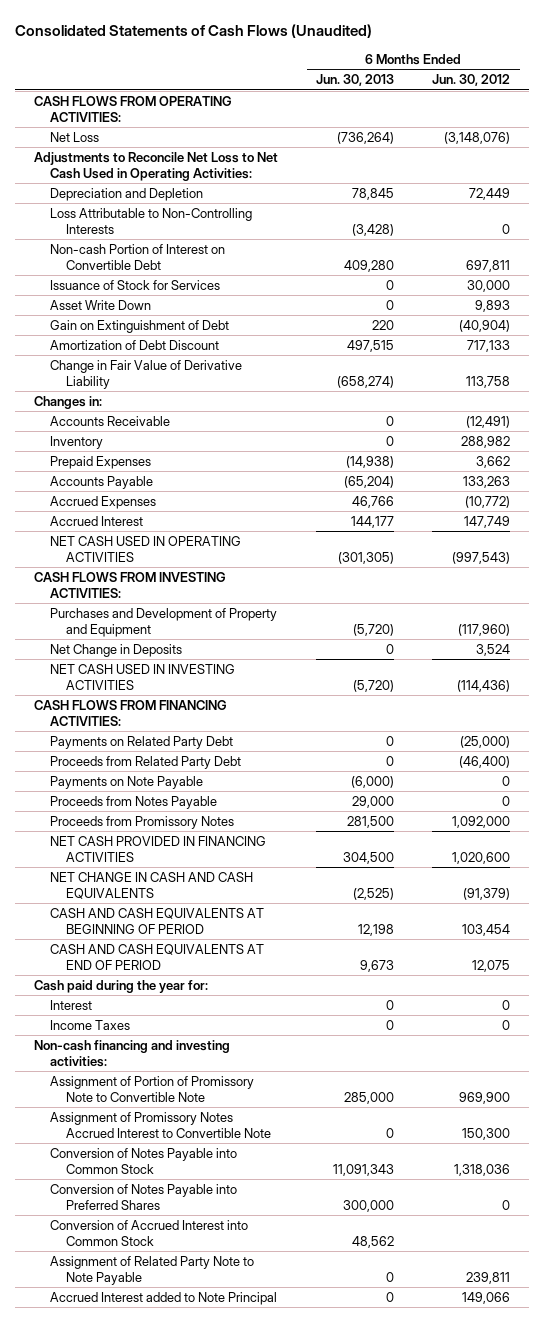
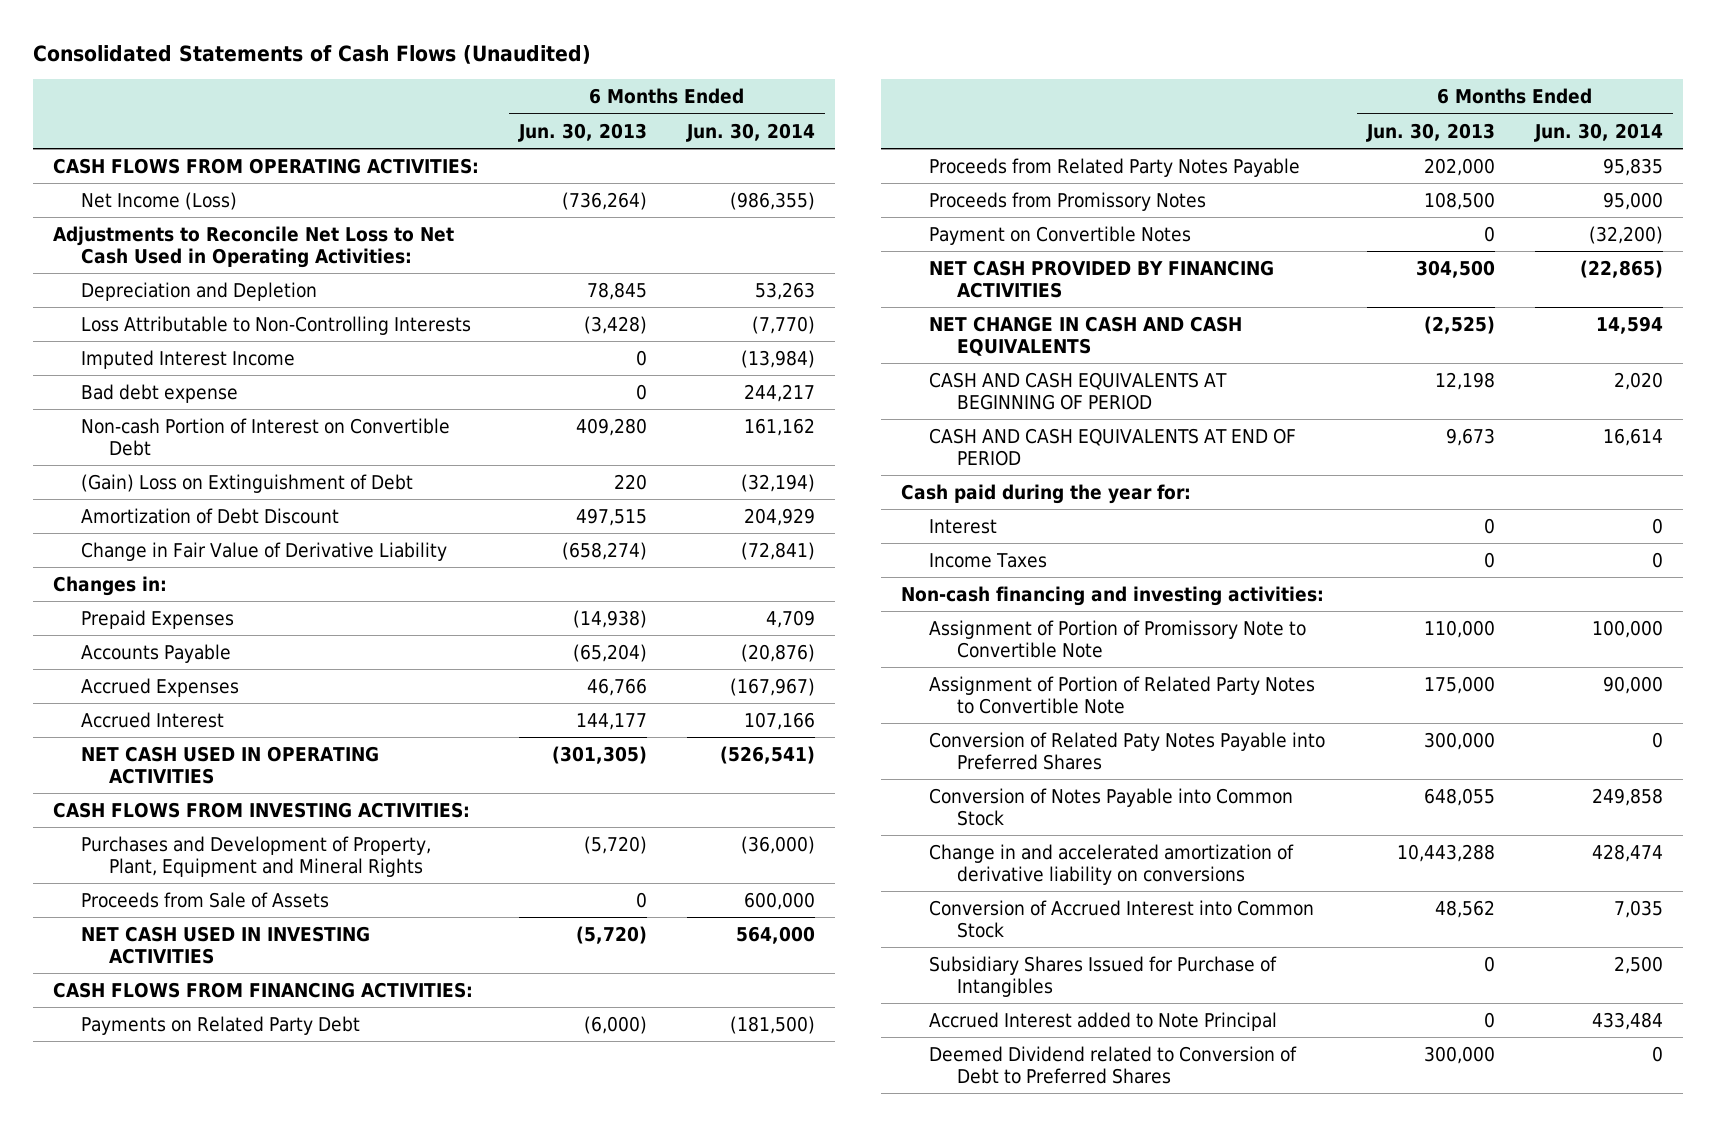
- | 6 Months Ended Jun. 30, 2013 | 6 Months Ended Jun. 30, 2012
+ | 6 Months Ended Jun. 30, 2013 | 6 Months Ended Jun. 30, 2014
- Net Loss | (736,264) | (3,148,076)
+ Net Income (Loss) | (736,264) | (986,355)
+ Imputed Interest Income | 0 | (13,984)
+ Bad debt expense | 0 | 244,217
- Issuance of Stock for Services | 0 | 30,000
- Asset Write Down | 0 | 9,893
- Gain on Extinguishment of Debt | 220 | (40,904)
+ (Gain) Loss on Extinguishment of Debt | 220 | (32,194)
- Accounts Receivable | 0 | (12,491)
- Inventory | 0 | 288,982
- Purchases and Development of Property and Equipment | (5,720) | (117,960)
- Net Change in Deposits | 0 | 3,524
+ Purchases and Development of Property, Plant, Equipment and Mineral Rights | (5,720) | (36,000)
+ Proceeds from Sale of Assets | 0 | 600,000
- Payments on Related Party Debt | 0 | (25,000)
- Proceeds from Related Party Debt | 0 | (46,400)
- Payments on Note Payable | (6,000) | 0
- Proceeds from Notes Payable | 29,000 | 0
- Proceeds from Promissory Notes | 281,500 | 1,092,000
- NET CASH PROVIDED IN FINANCING ACTIVITIES | 304,500 | 1,020,600
+ Payments on Related Party Debt | (6,000) | (181,500)
+ Proceeds from Related Party Notes Payable | 202,000 | 95,835
+ Proceeds from Promissory Notes | 108,500 | 95,000
+ Payment on Convertible Notes | 0 | (32,200)
+ NET CASH PROVIDED BY FINANCING ACTIVITIES | 304,500 | (22,865)
- Assignment of Portion of Promissory Note to Convertible Note | 285,000 | 969,900
- Assignment of Promissory Notes Accrued Interest to Convertible Note | 0 | 150,300
- Conversion of Notes Payable into Common Stock | 11,091,343 | 1,318,036
- Conversion of Notes Payable into Preferred Shares | 300,000 | 0
+ Assignment of Portion of Promissory Note to Convertible Note | 110,000 | 100,000
+ Assignment of Portion of Related Party Notes to Convertible Note | 175,000 | 90,000
+ Conversion of Related Paty Notes Payable into Preferred Shares | 300,000 | 0
+ Conversion of Notes Payable into Common Stock | 648,055 | 249,858
+ Change in and accelerated amortization of derivative liability on conversions | 10,443,288 | 428,474
- Assignment of Related Party Note to Note Payable | 0 | 239,811
+ Subsidiary Shares Issued for Purchase of Intangibles | 0 | 2,500
+ Deemed Dividend related to Conversion of Debt to Preferred Shares | 300,000 | 0

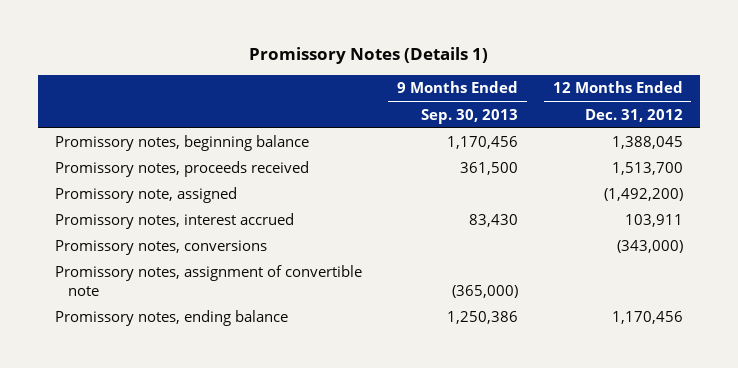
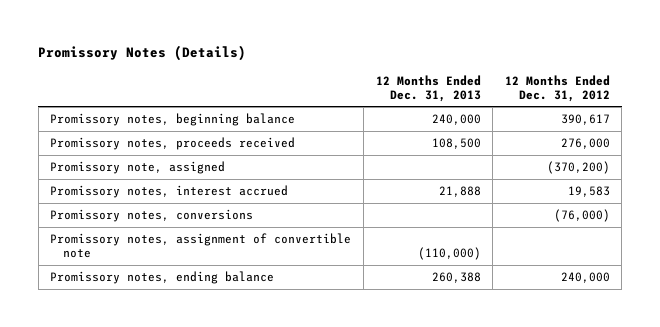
- Promissory Notes (Details 1)
+ Promissory Notes (Details)
- | 9 Months Ended Sep. 30, 2013 | 12 Months Ended Dec. 31, 2012
+ | 12 Months Ended Dec. 31, 2013 | 12 Months Ended Dec. 31, 2012
- Promissory notes, beginning balance | 1,170,456 | 1,388,045
- Promissory notes, proceeds received | 361,500 | 1,513,700
- Promissory note, assigned | | (1,492,200)
- Promissory notes, interest accrued | 83,430 | 103,911
- Promissory notes, conversions | | (343,000)
+ Promissory notes, beginning balance | 240,000 | 390,617
+ Promissory notes, proceeds received | 108,500 | 276,000
+ Promissory note, assigned | | (370,200)
+ Promissory notes, interest accrued | 21,888 | 19,583
+ Promissory notes, conversions | | (76,000)
- Promissory notes, ending balance | 1,250,386 | 1,170,456
+ Promissory notes, ending balance | 260,388 | 240,000

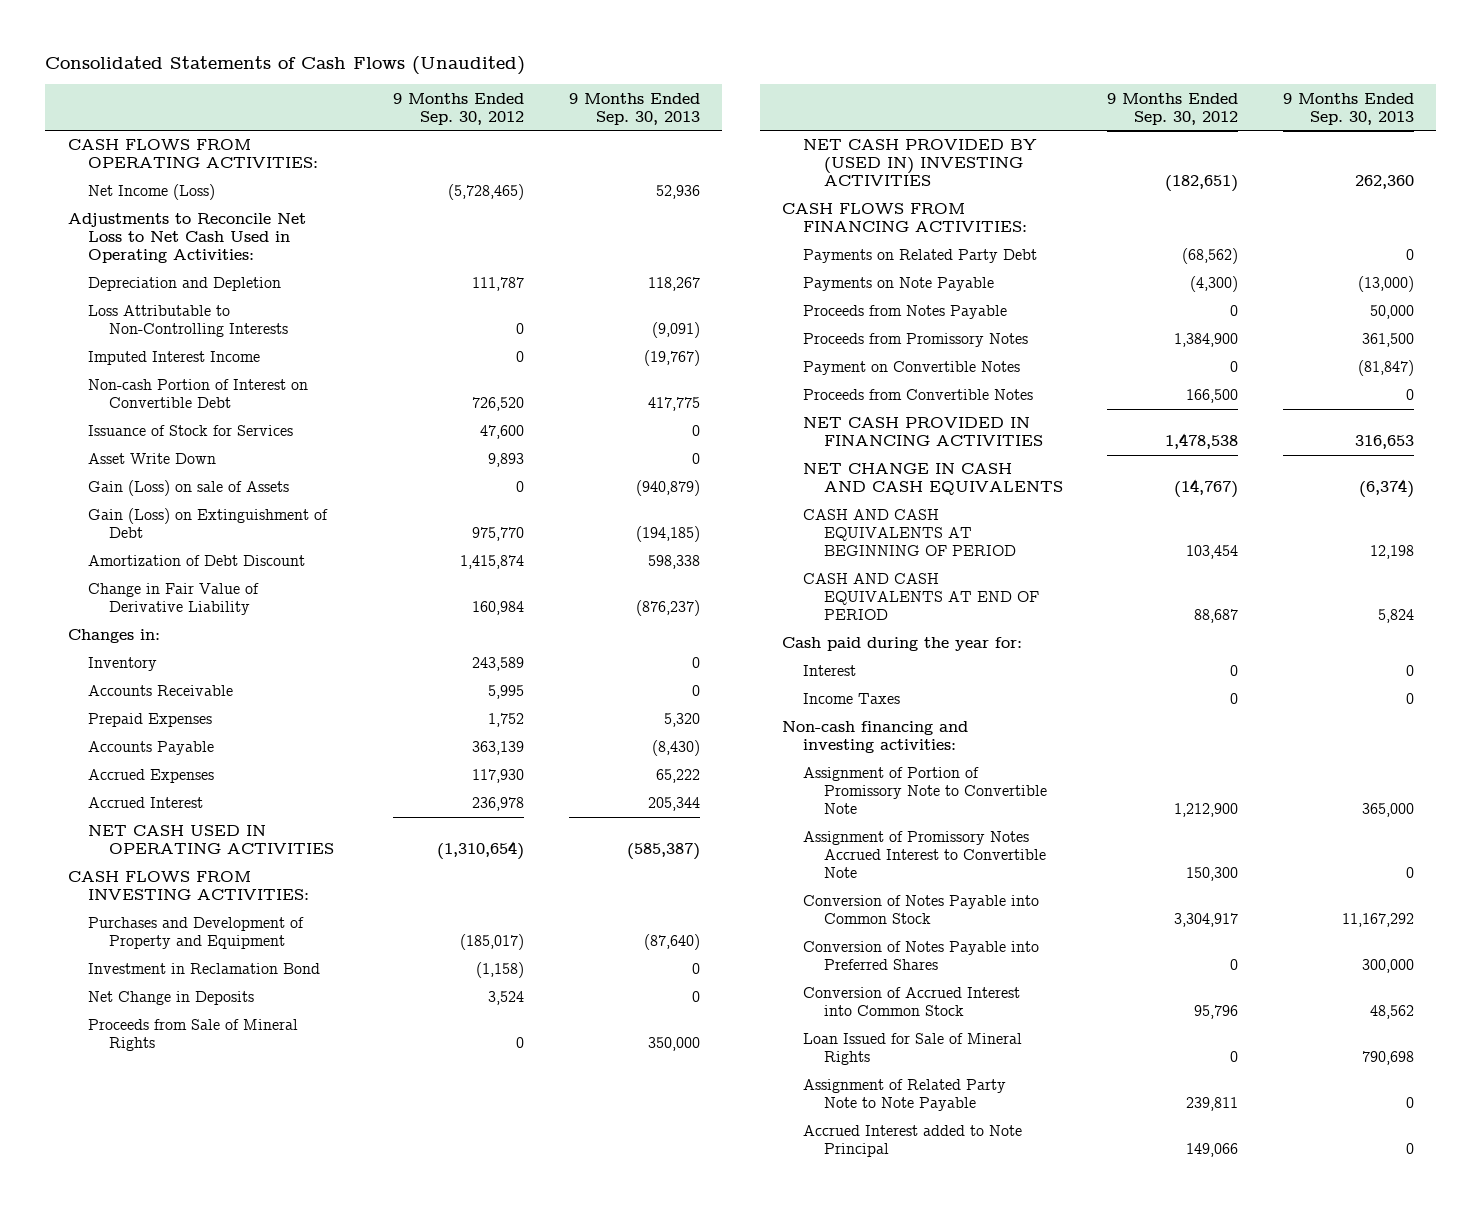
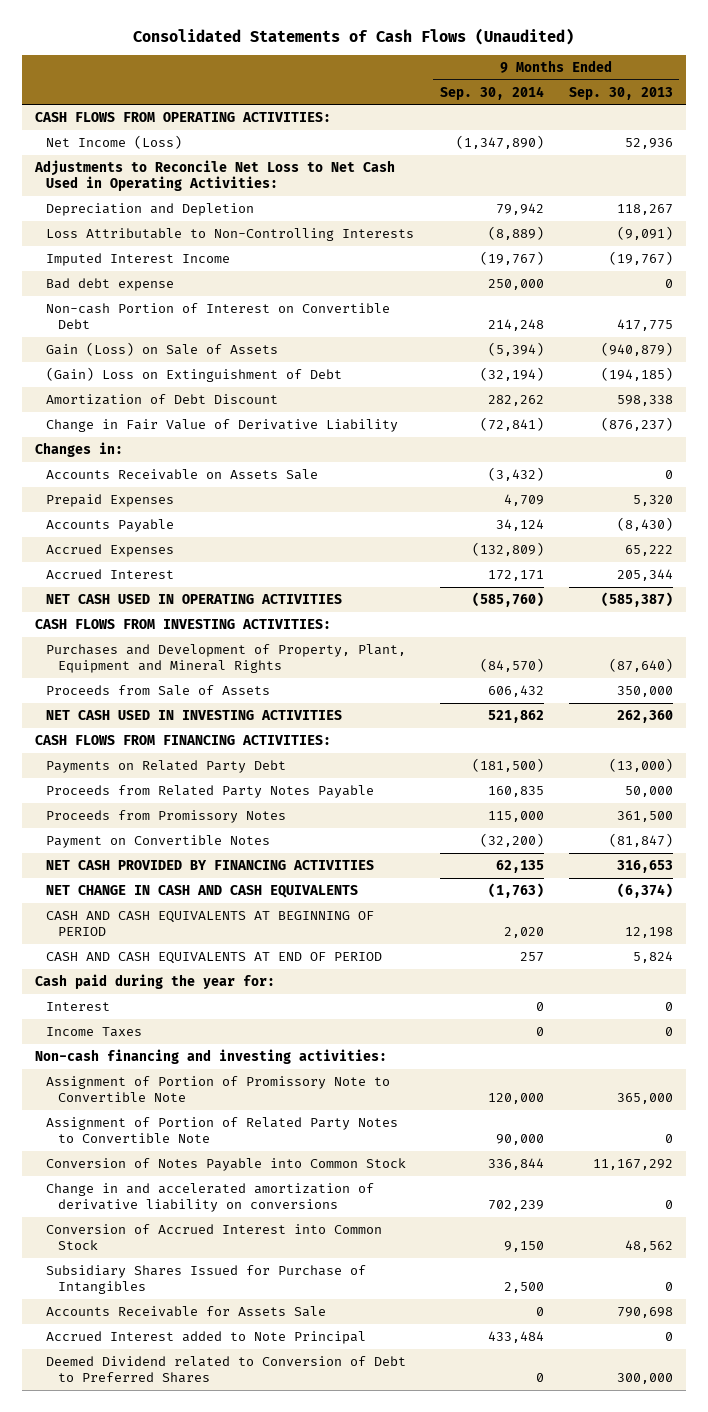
- | 9 Months Ended Sep. 30, 2012 | 9 Months Ended Sep. 30, 2013
+ | 9 Months Ended Sep. 30, 2014 | 9 Months Ended Sep. 30, 2013
+ Bad debt expense | 250,000 | 0
- Issuance of Stock for Services | 47,600 | 0
- Asset Write Down | 9,893 | 0
- Gain (Loss) on sale of Assets | 0 | (940,879)
- Gain (Loss) on Extinguishment of Debt | 975,770 | (194,185)
+ Gain (Loss) on Sale of Assets | (5,394) | (940,879)
+ (Gain) Loss on Extinguishment of Debt | (32,194) | (194,185)
- Inventory | 243,589 | 0
- Accounts Receivable | 5,995 | 0
+ Accounts Receivable on Assets Sale | (3,432) | 0
- Purchases and Development of Property and Equipment | (185,017) | (87,640)
- Investment in Reclamation Bond | (1,158) | 0
- Net Change in Deposits | 3,524 | 0
- Proceeds from Sale of Mineral Rights | 0 | 350,000
- NET CASH PROVIDED BY (USED IN) INVESTING ACTIVITIES | (182,651) | 262,360
+ Purchases and Development of Property, Plant, Equipment and Mineral Rights | (84,570) | (87,640)
+ Proceeds from Sale of Assets | 606,432 | 350,000
+ NET CASH USED IN INVESTING ACTIVITIES | 521,862 | 262,360
- Payments on Related Party Debt | (68,562) | 0
- Payments on Note Payable | (4,300) | (13,000)
- Proceeds from Notes Payable | 0 | 50,000
+ Payments on Related Party Debt | (181,500) | (13,000)
+ Proceeds from Related Party Notes Payable | 160,835 | 50,000
- Proceeds from Convertible Notes | 166,500 | 0
- NET CASH PROVIDED IN FINANCING ACTIVITIES | 1,478,538 | 316,653
+ NET CASH PROVIDED BY FINANCING ACTIVITIES | 62,135 | 316,653
- Assignment of Promissory Notes Accrued Interest to Convertible Note | 150,300 | 0
+ Assignment of Portion of Related Party Notes to Convertible Note | 90,000 | 0
- Conversion of Notes Payable into Preferred Shares | 0 | 300,000
+ Change in and accelerated amortization of derivative liability on conversions | 702,239 | 0
- Loan Issued for Sale of Mineral Rights | 0 | 790,698
- Assignment of Related Party Note to Note Payable | 239,811 | 0
+ Subsidiary Shares Issued for Purchase of Intangibles | 2,500 | 0
+ Accounts Receivable for Assets Sale | 0 | 790,698
+ Deemed Dividend related to Conversion of Debt to Preferred Shares | 0 | 300,000

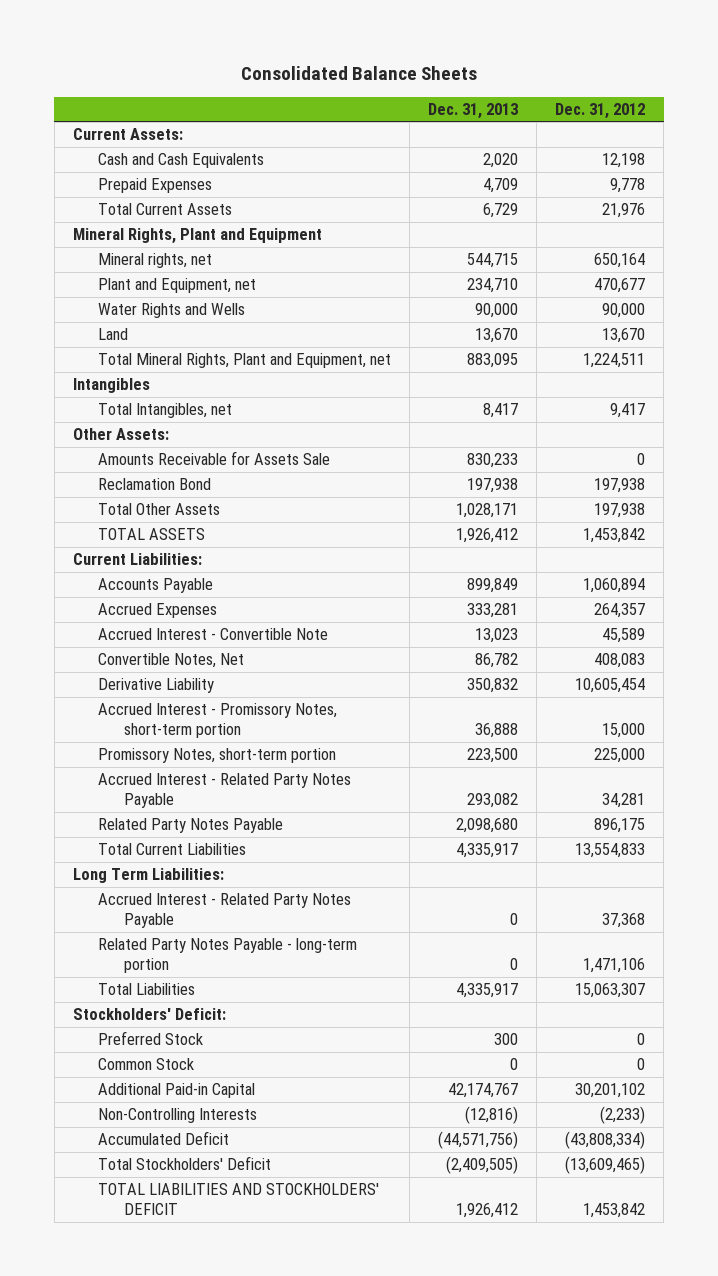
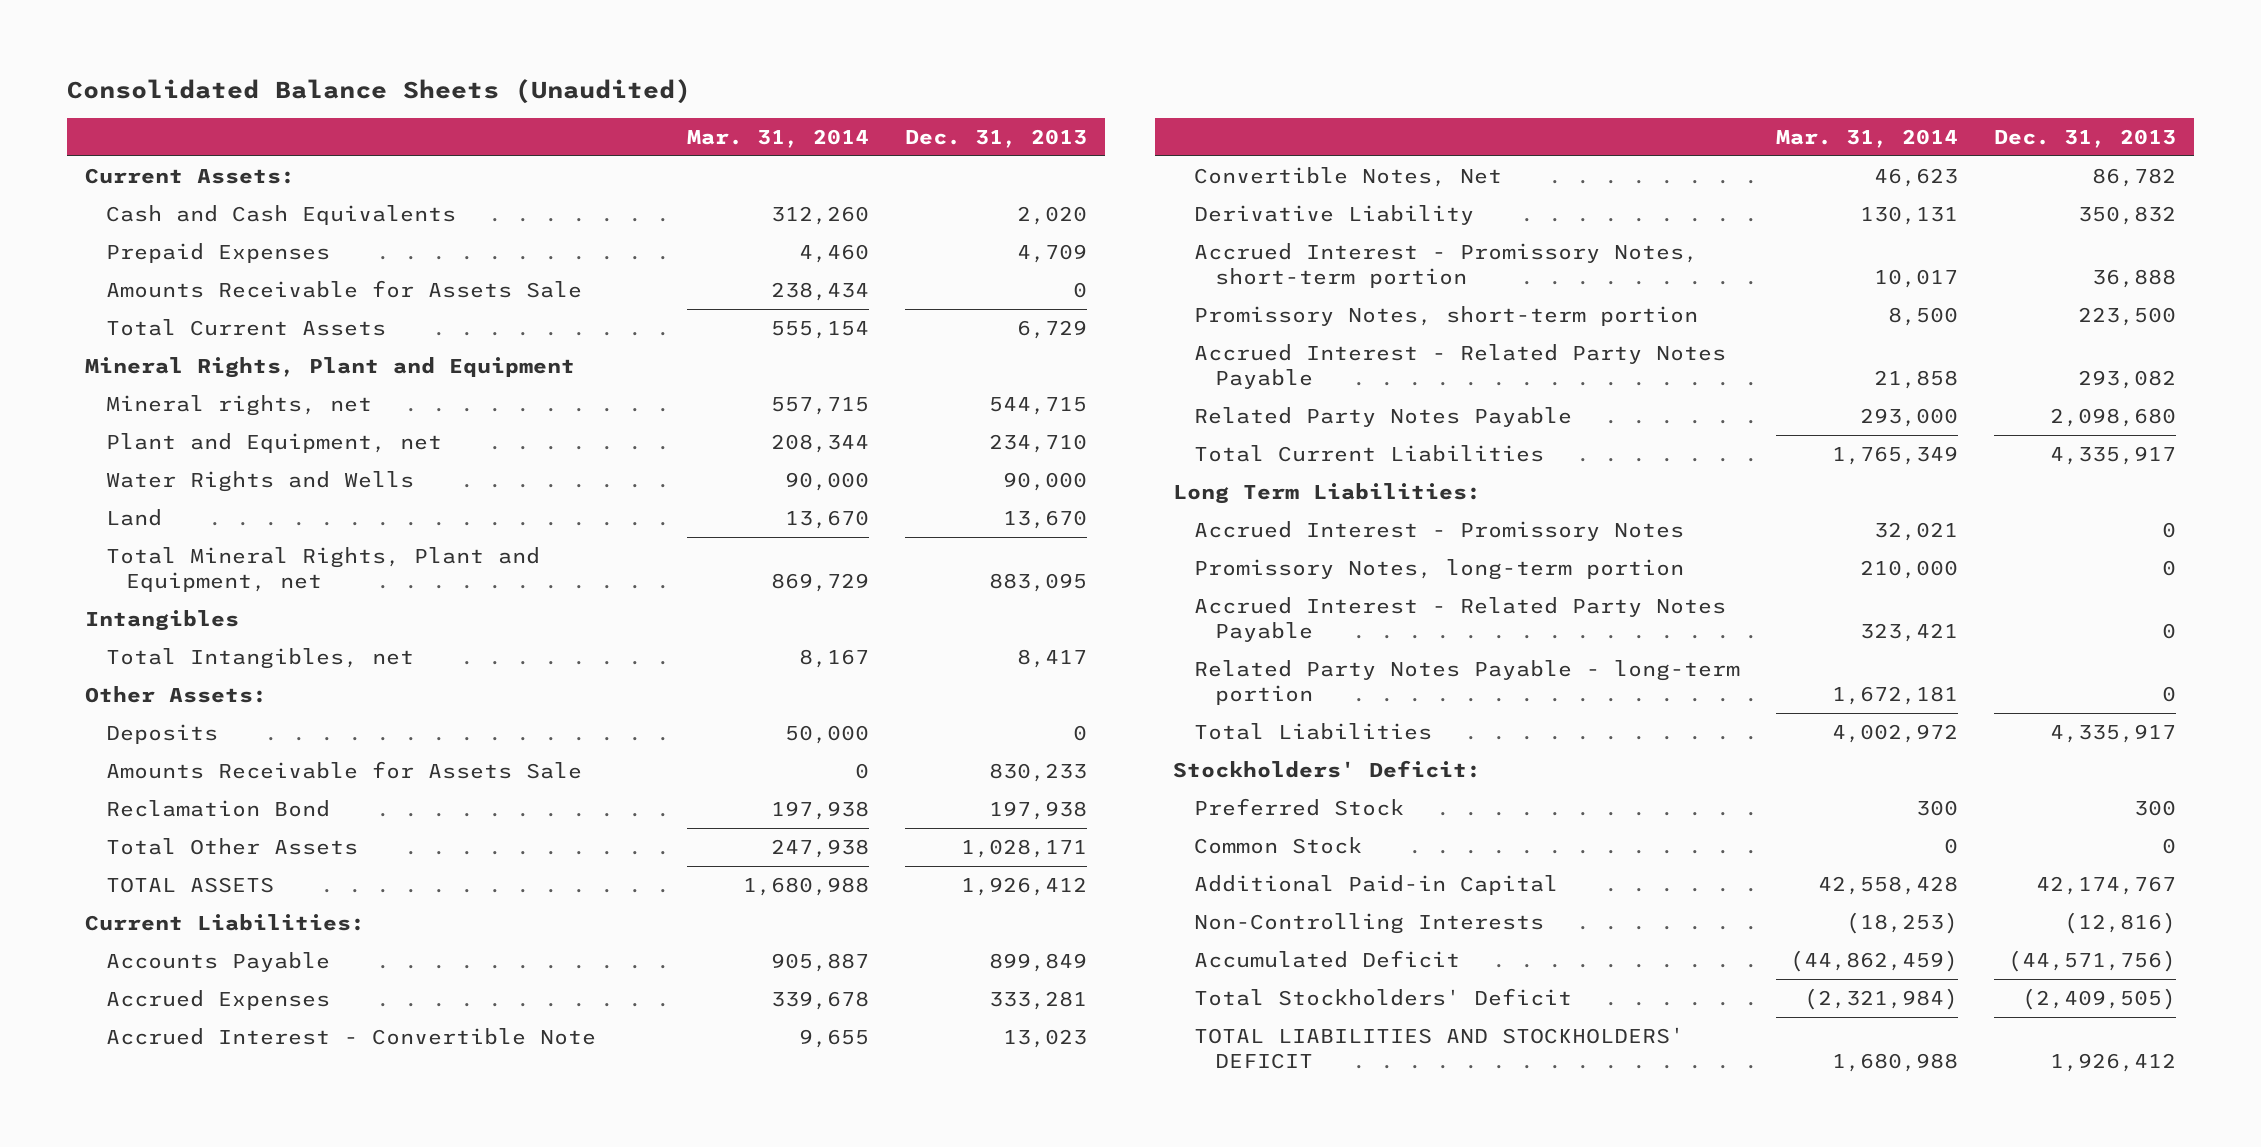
- Consolidated Balance Sheets
+ Consolidated Balance Sheets (Unaudited)
- | Dec. 31, 2013 | Dec. 31, 2012
+ | Mar. 31, 2014 | Dec. 31, 2013
+ Amounts Receivable for Assets Sale | 238,434 | 0
+ Deposits | 50,000 | 0
+ Accrued Interest - Promissory Notes | 32,021 | 0
+ Promissory Notes, long-term portion | 210,000 | 0

